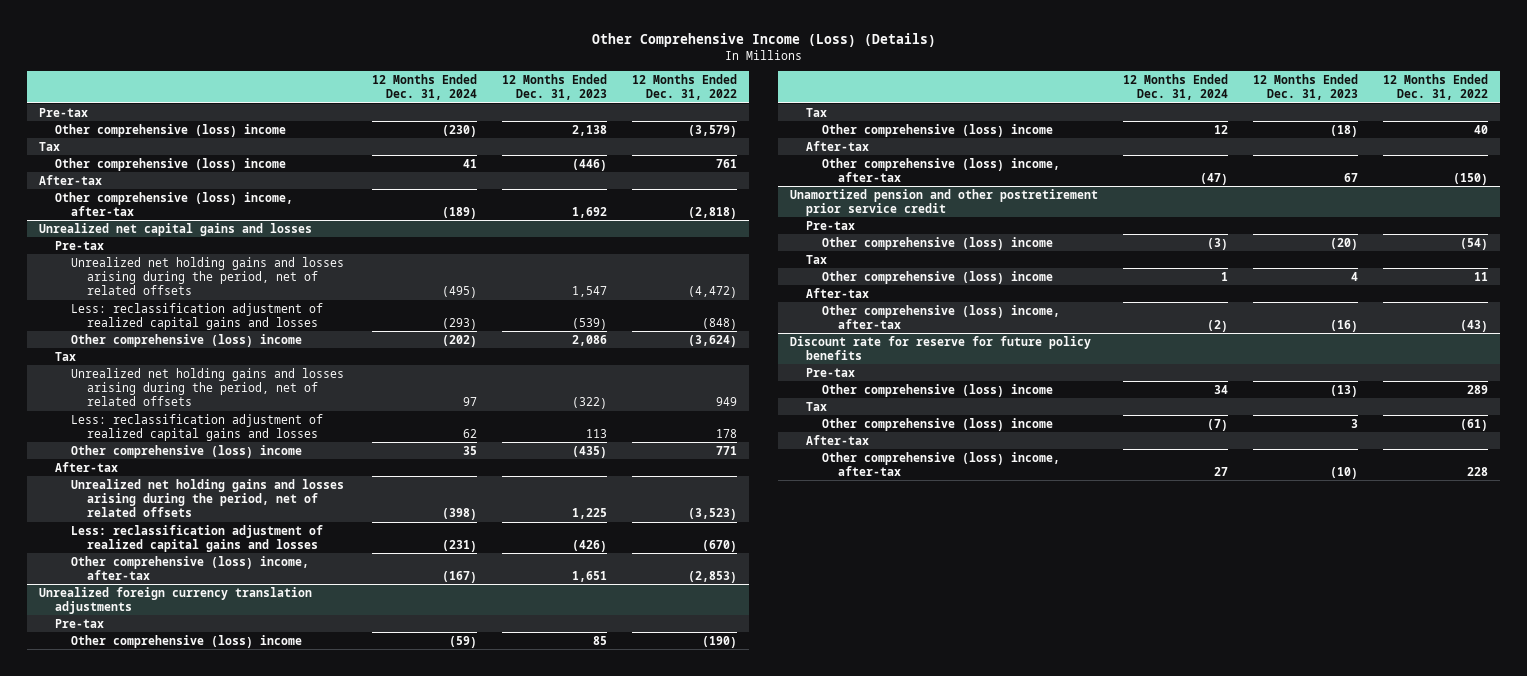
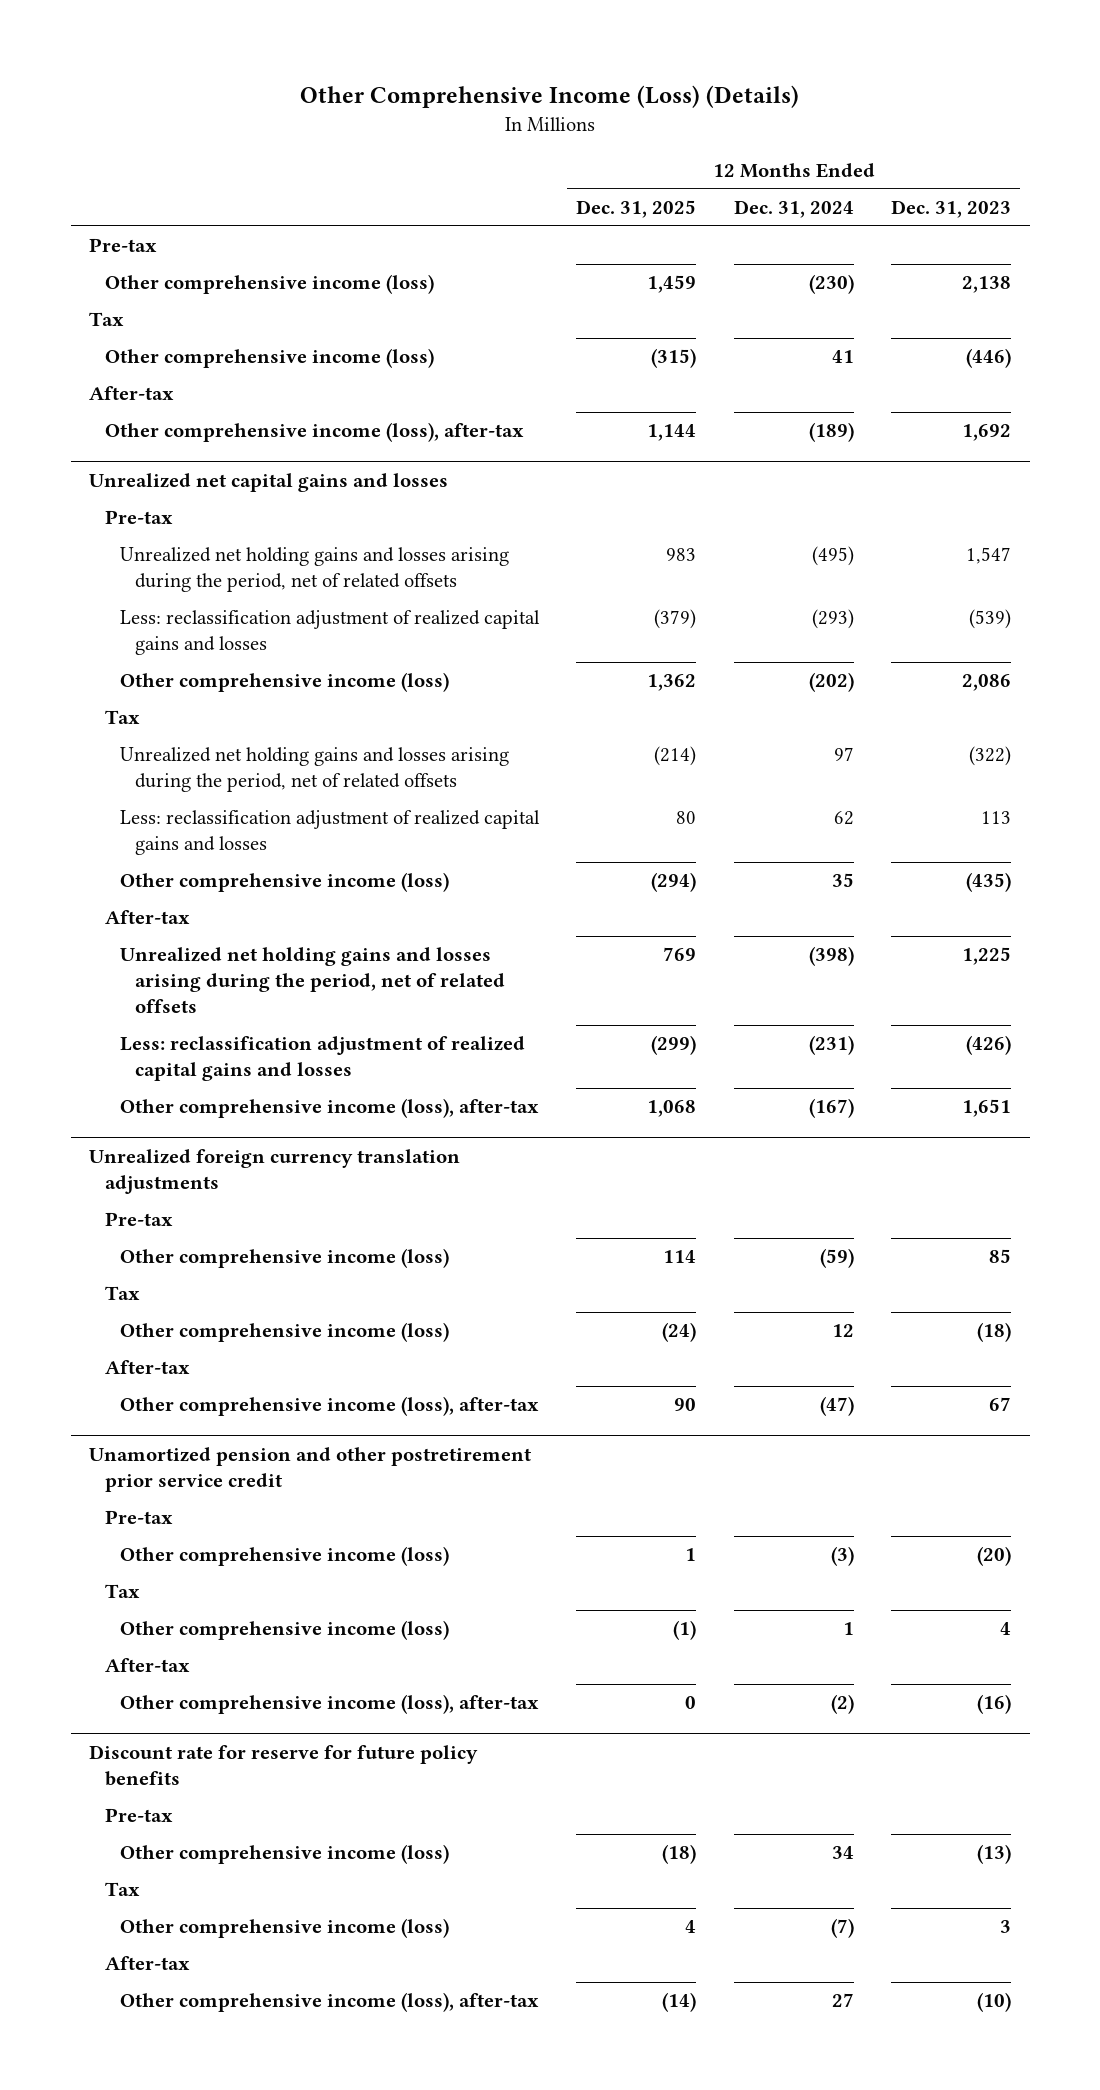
- | 12 Months Ended Dec. 31, 2024 | 12 Months Ended Dec. 31, 2023 | 12 Months Ended Dec. 31, 2022
+ | 12 Months Ended Dec. 31, 2025 | 12 Months Ended Dec. 31, 2024 | 12 Months Ended Dec. 31, 2023
- Other comprehensive (loss) income | (230) | 2,138 | (3,579)
+ Other comprehensive income (loss) | 1,459 | (230) | 2,138
- Other comprehensive (loss) income | 41 | (446) | 761
+ Other comprehensive income (loss) | (315) | 41 | (446)
- Other comprehensive (loss) income, after-tax | (189) | 1,692 | (2,818)
+ Other comprehensive income (loss), after-tax | 1,144 | (189) | 1,692
@ Unrealized net capital gains and losses
- Other comprehensive (loss) income | (202) | 2,086 | (3,624)
+ Other comprehensive income (loss) | 1,362 | (202) | 2,086
- Other comprehensive (loss) income | 35 | (435) | 771
+ Other comprehensive income (loss) | (294) | 35 | (435)
- Other comprehensive (loss) income, after-tax | (167) | 1,651 | (2,853)
+ Other comprehensive income (loss), after-tax | 1,068 | (167) | 1,651
@ Unrealized foreign currency translation adjustments
- Other comprehensive (loss) income | (59) | 85 | (190)
+ Other comprehensive income (loss) | 114 | (59) | 85
- Other comprehensive (loss) income | 12 | (18) | 40
+ Other comprehensive income (loss) | (24) | 12 | (18)
- Other comprehensive (loss) income, after-tax | (47) | 67 | (150)
+ Other comprehensive income (loss), after-tax | 90 | (47) | 67
@ Unamortized pension and other postretirement prior service credit
- Other comprehensive (loss) income | (3) | (20) | (54)
+ Other comprehensive income (loss) | 1 | (3) | (20)
- Other comprehensive (loss) income | 1 | 4 | 11
+ Other comprehensive income (loss) | (1) | 1 | 4
- Other comprehensive (loss) income, after-tax | (2) | (16) | (43)
+ Other comprehensive income (loss), after-tax | 0 | (2) | (16)
@ Discount rate for reserve for future policy benefits
- Other comprehensive (loss) income | 34 | (13) | 289
+ Other comprehensive income (loss) | (18) | 34 | (13)
- Other comprehensive (loss) income | (7) | 3 | (61)
+ Other comprehensive income (loss) | 4 | (7) | 3
- Other comprehensive (loss) income, after-tax | 27 | (10) | 228
+ Other comprehensive income (loss), after-tax | (14) | 27 | (10)

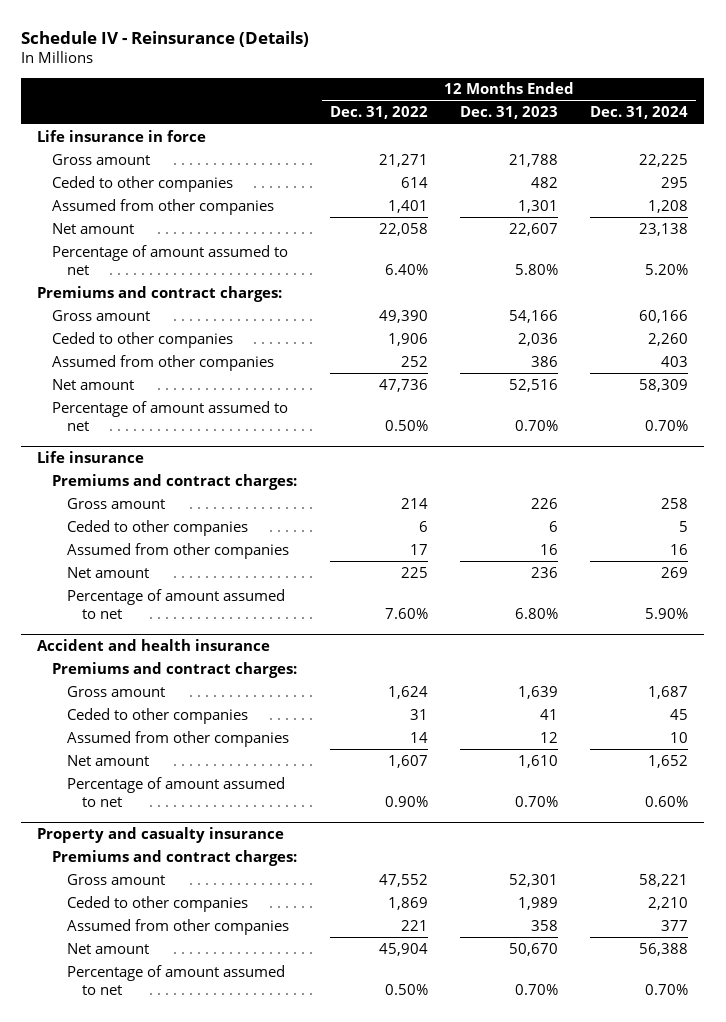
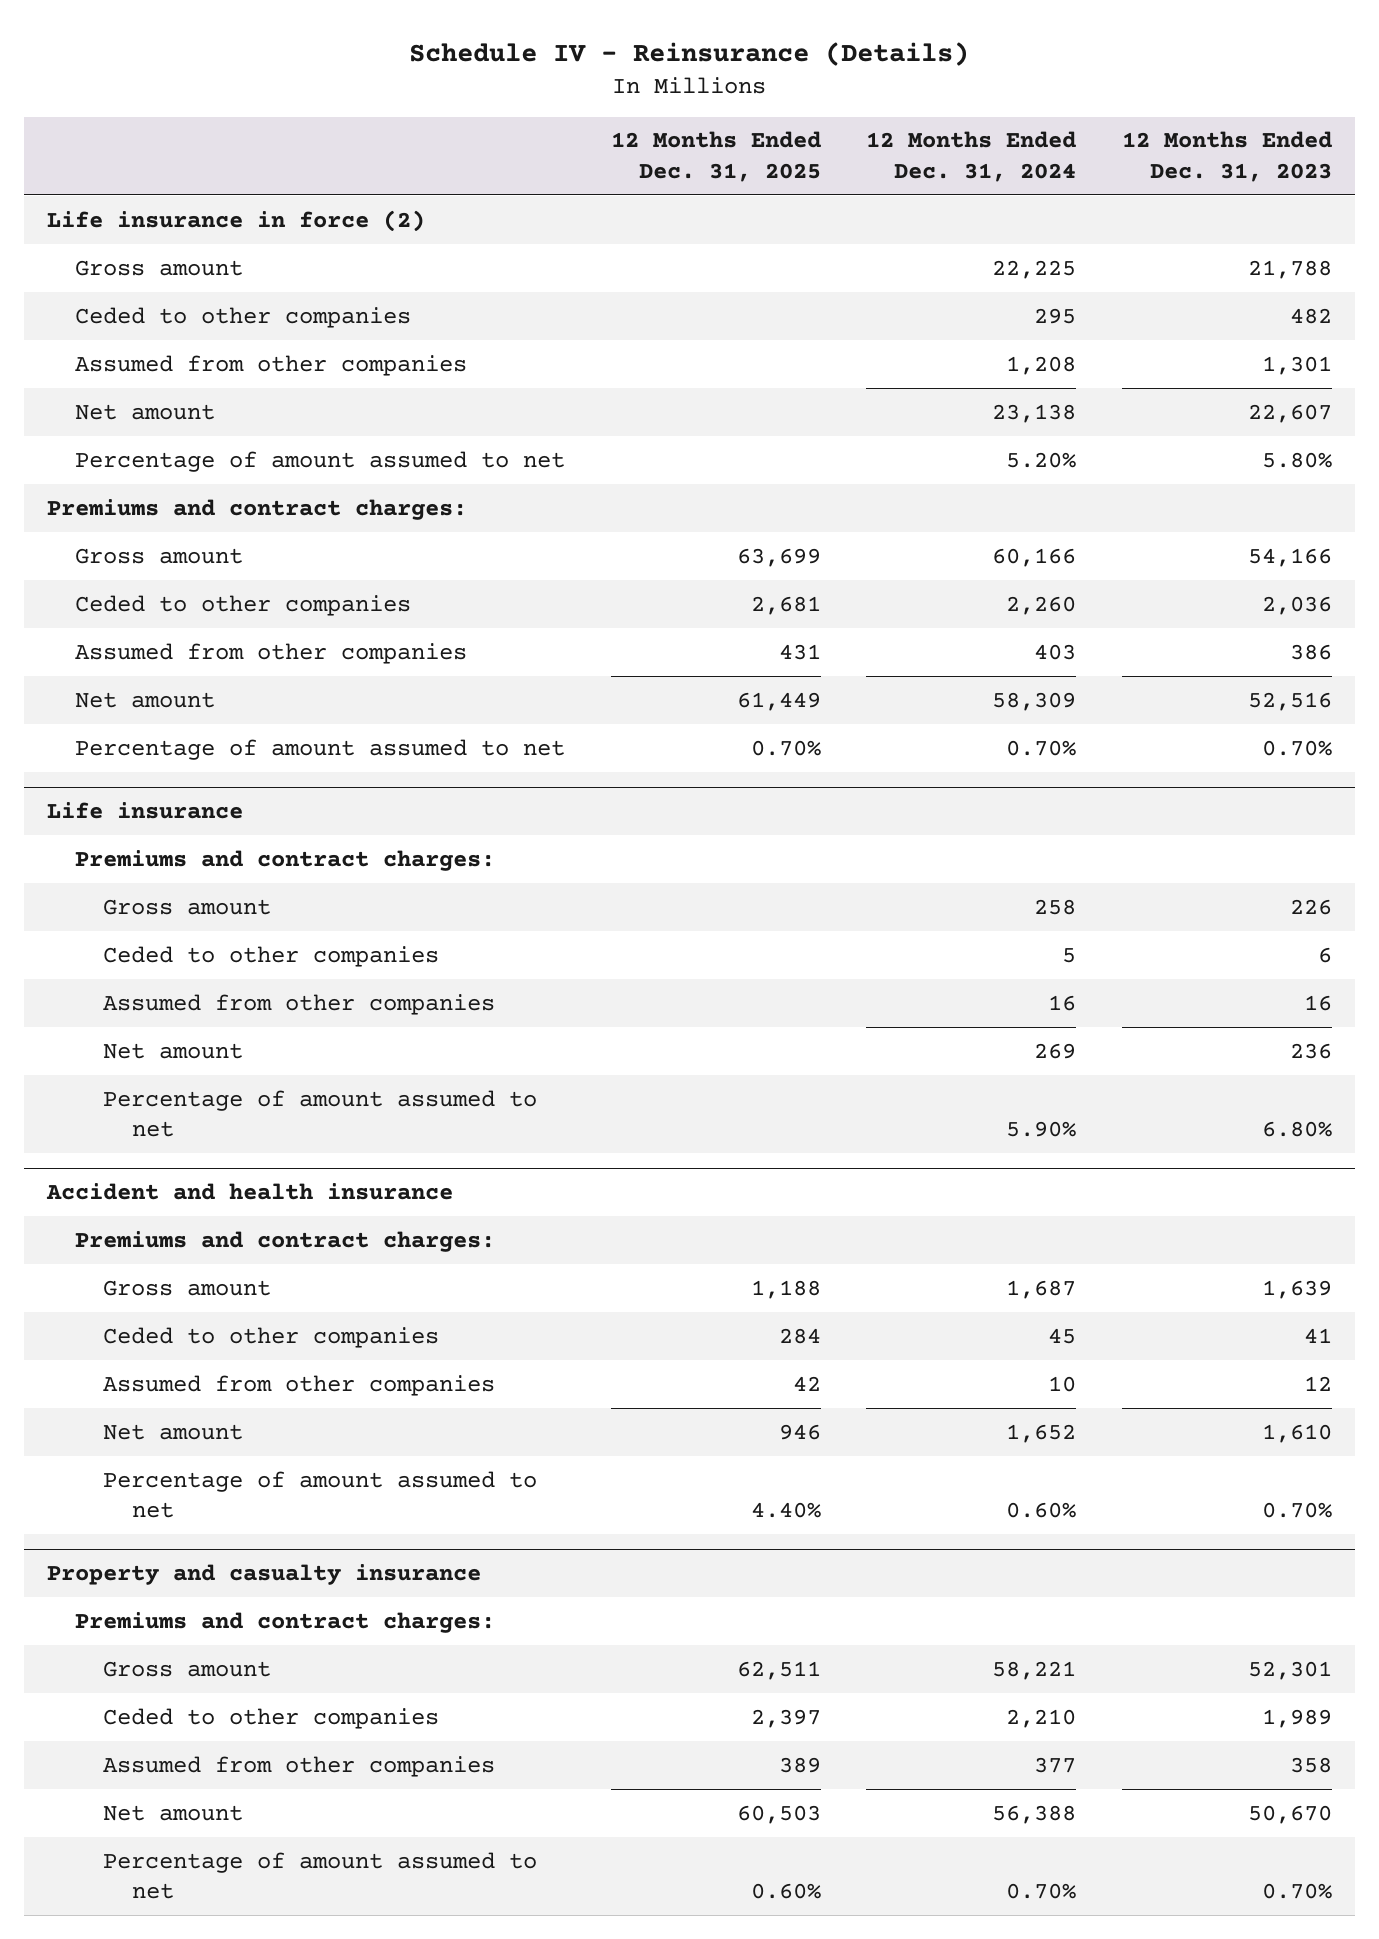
- | 12 Months Ended Dec. 31, 2022 | 12 Months Ended Dec. 31, 2023 | 12 Months Ended Dec. 31, 2024
+ | 12 Months Ended Dec. 31, 2025 | 12 Months Ended Dec. 31, 2024 | 12 Months Ended Dec. 31, 2023
- Life insurance in force
+ Life insurance in force (2)

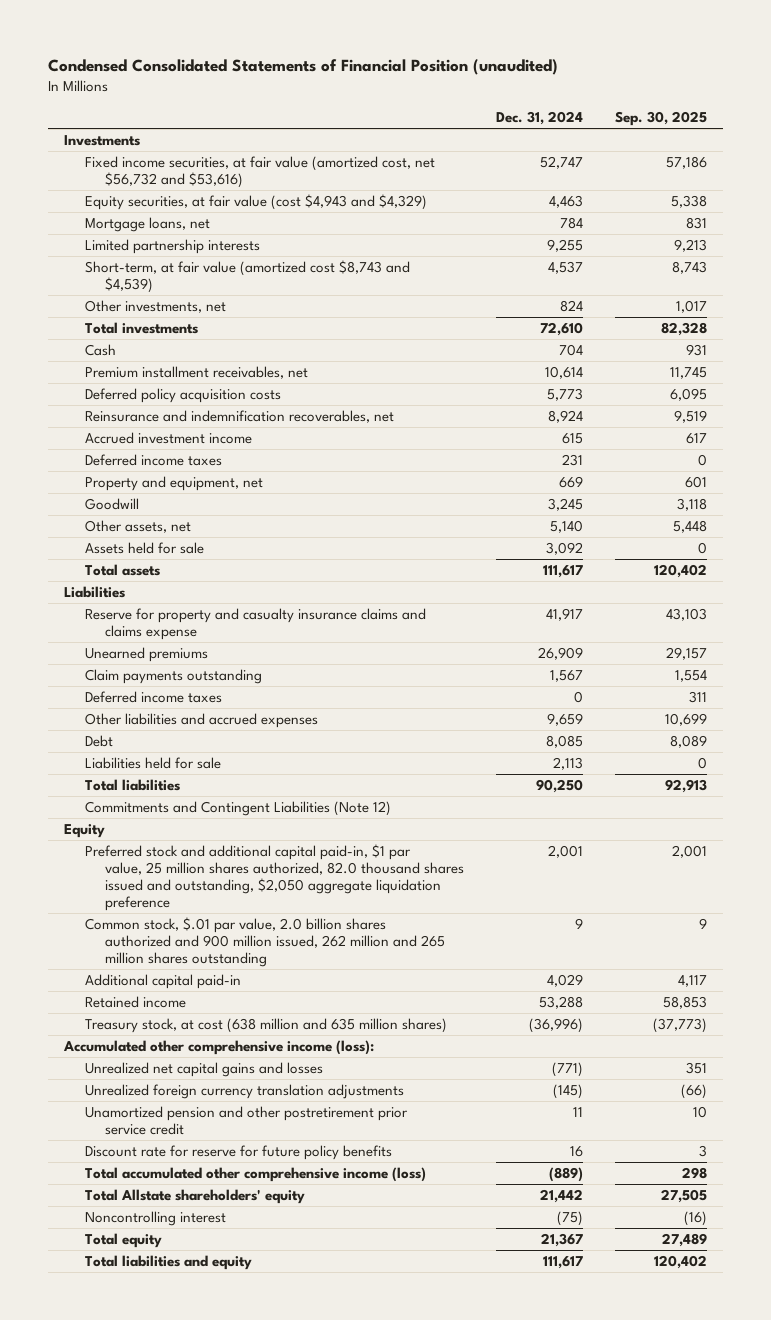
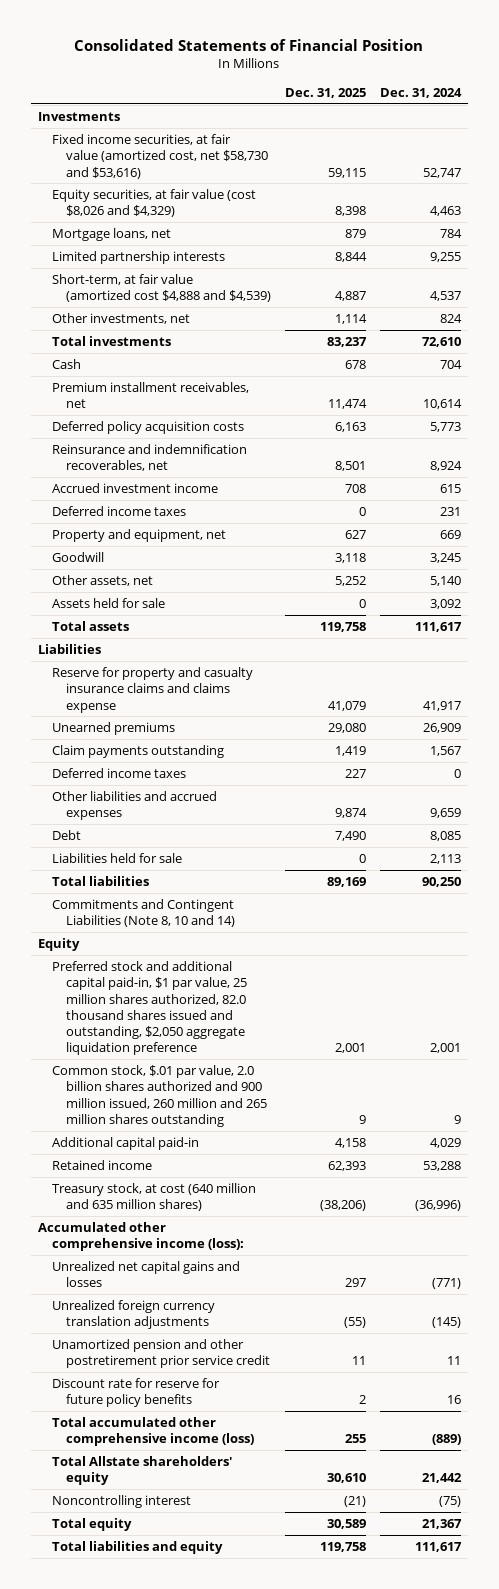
- Condensed Consolidated Statements of Financial Position (unaudited)
+ Consolidated Statements of Financial Position
- | Dec. 31, 2024 | Sep. 30, 2025
+ | Dec. 31, 2025 | Dec. 31, 2024
- Fixed income securities, at fair value (amortized cost, net $56,732 and $53,616) | 52,747 | 57,186
- Equity securities, at fair value (cost $4,943 and $4,329) | 4,463 | 5,338
+ Fixed income securities, at fair value (amortized cost, net $58,730 and $53,616) | 59,115 | 52,747
+ Equity securities, at fair value (cost $8,026 and $4,329) | 8,398 | 4,463
- Short-term, at fair value (amortized cost $8,743 and $4,539) | 4,537 | 8,743
+ Short-term, at fair value (amortized cost $4,888 and $4,539) | 4,887 | 4,537
- Commitments and Contingent Liabilities (Note 12)
+ Commitments and Contingent Liabilities (Note 8, 10 and 14)
- Common stock, $.01 par value, 2.0 billion shares authorized and 900 million issued, 262 million and 265 million shares outstanding | 9 | 9
+ Common stock, $.01 par value, 2.0 billion shares authorized and 900 million issued, 260 million and 265 million shares outstanding | 9 | 9
- Treasury stock, at cost (638 million and 635 million shares) | (36,996) | (37,773)
+ Treasury stock, at cost (640 million and 635 million shares) | (38,206) | (36,996)

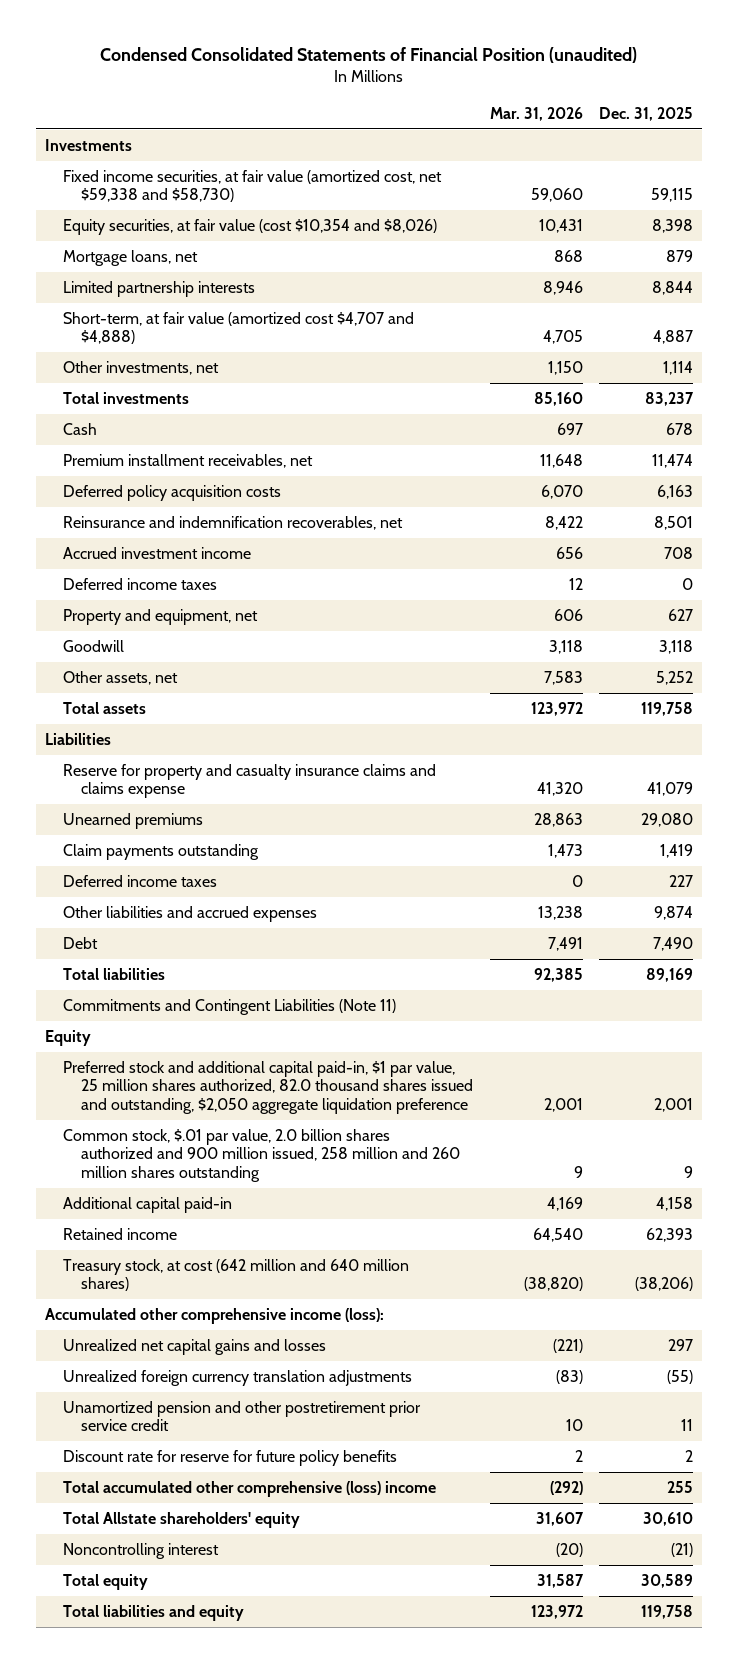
- Consolidated Statements of Financial Position
+ Condensed Consolidated Statements of Financial Position (unaudited)
- | Dec. 31, 2025 | Dec. 31, 2024
+ | Mar. 31, 2026 | Dec. 31, 2025
- Fixed income securities, at fair value (amortized cost, net $58,730 and $53,616) | 59,115 | 52,747
- Equity securities, at fair value (cost $8,026 and $4,329) | 8,398 | 4,463
+ Fixed income securities, at fair value (amortized cost, net $59,338 and $58,730) | 59,060 | 59,115
+ Equity securities, at fair value (cost $10,354 and $8,026) | 10,431 | 8,398
- Short-term, at fair value (amortized cost $4,888 and $4,539) | 4,887 | 4,537
+ Short-term, at fair value (amortized cost $4,707 and $4,888) | 4,705 | 4,887
- Assets held for sale | 0 | 3,092
- Liabilities held for sale | 0 | 2,113
- Commitments and Contingent Liabilities (Note 8, 10 and 14)
+ Commitments and Contingent Liabilities (Note 11)
- Common stock, $.01 par value, 2.0 billion shares authorized and 900 million issued, 260 million and 265 million shares outstanding | 9 | 9
+ Common stock, $.01 par value, 2.0 billion shares authorized and 900 million issued, 258 million and 260 million shares outstanding | 9 | 9
- Treasury stock, at cost (640 million and 635 million shares) | (38,206) | (36,996)
+ Treasury stock, at cost (642 million and 640 million shares) | (38,820) | (38,206)
- Total accumulated other comprehensive income (loss) | 255 | (889)
+ Total accumulated other comprehensive (loss) income | (292) | 255

